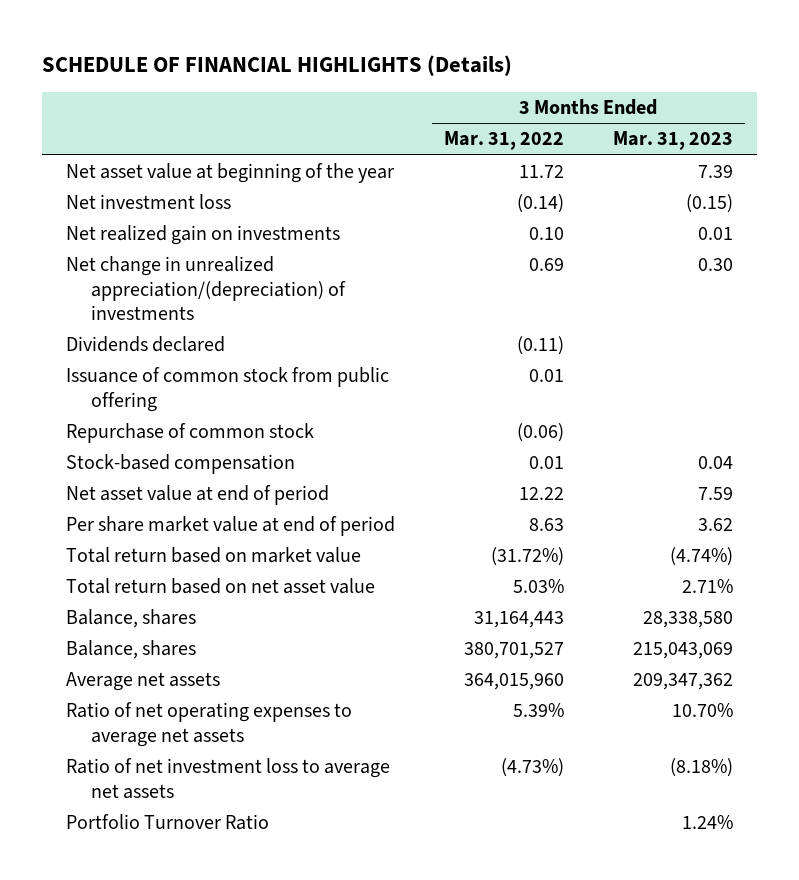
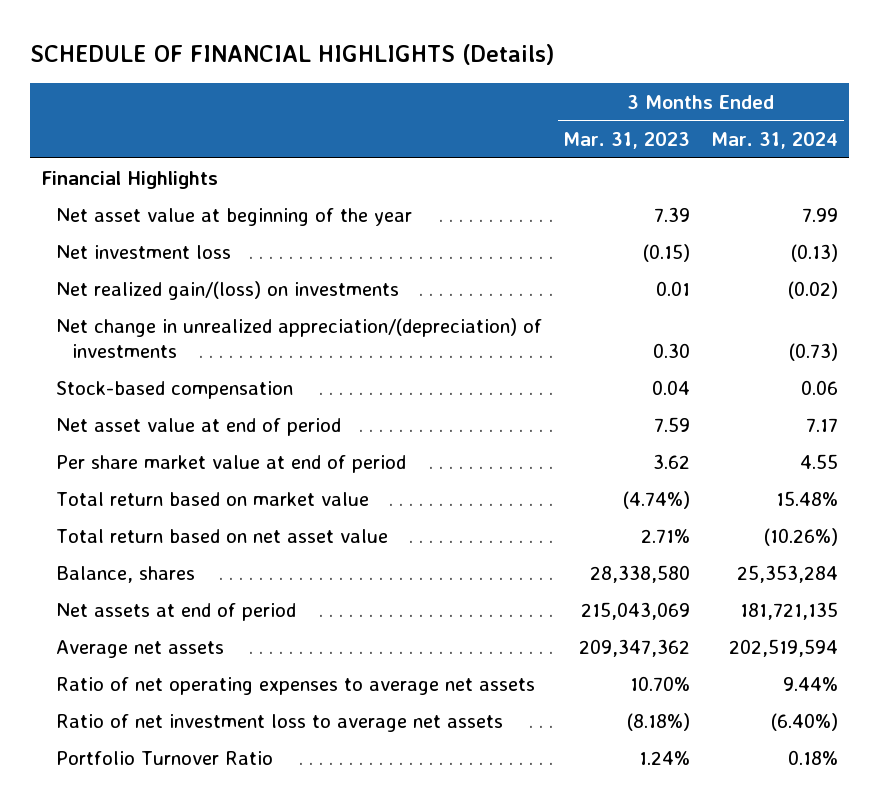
- | 3 Months Ended Mar. 31, 2022 | 3 Months Ended Mar. 31, 2023
+ | 3 Months Ended Mar. 31, 2023 | 3 Months Ended Mar. 31, 2024
+ Financial Highlights
- Net realized gain on investments | 0.10 | 0.01
+ Net realized gain/(loss) on investments | 0.01 | (0.02)
- Dividends declared | (0.11) |
- Issuance of common stock from public offering | 0.01 |
- Repurchase of common stock | (0.06) |
- Balance, shares | 380,701,527 | 215,043,069
+ Net assets at end of period | 215,043,069 | 181,721,135

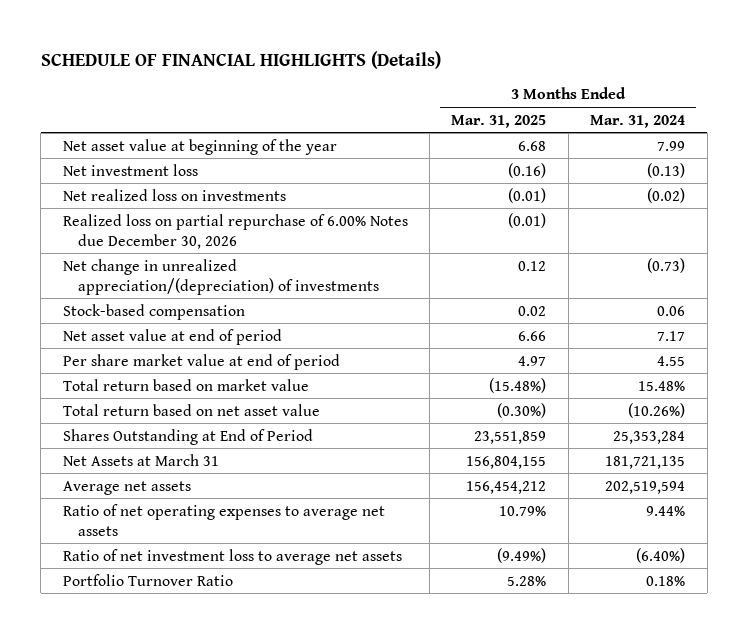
- | 3 Months Ended Mar. 31, 2023 | 3 Months Ended Mar. 31, 2024
+ | 3 Months Ended Mar. 31, 2025 | 3 Months Ended Mar. 31, 2024
- Financial Highlights
- Net realized gain/(loss) on investments | 0.01 | (0.02)
+ Net realized loss on investments | (0.01) | (0.02)
+ Realized loss on partial repurchase of 6.00% Notes due December 30, 2026 | (0.01) |
- Balance, shares | 28,338,580 | 25,353,284
- Net assets at end of period | 215,043,069 | 181,721,135
+ Shares Outstanding at End of Period | 23,551,859 | 25,353,284
+ Net Assets at March 31 | 156,804,155 | 181,721,135

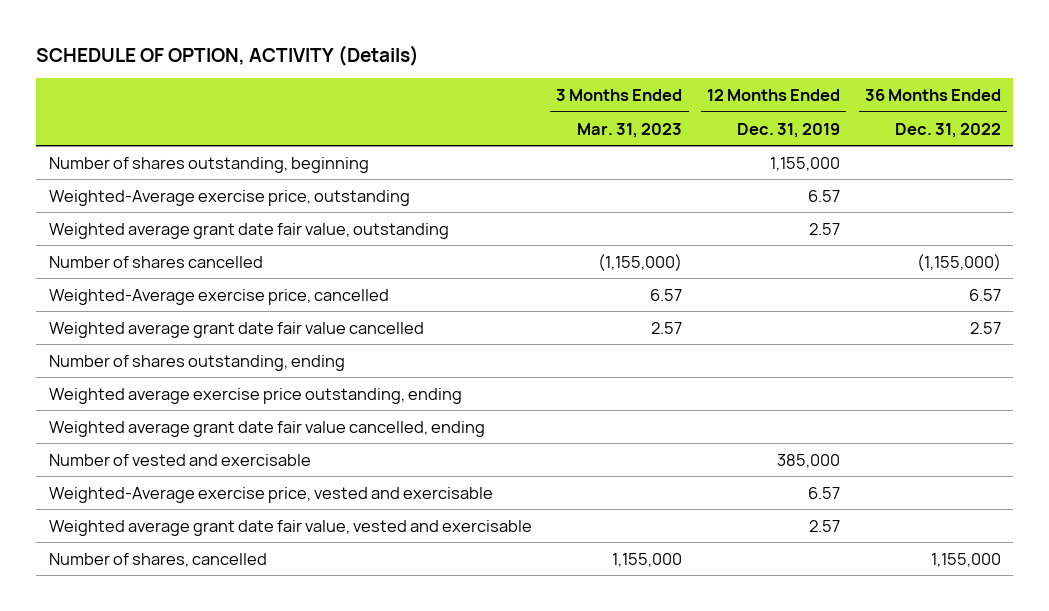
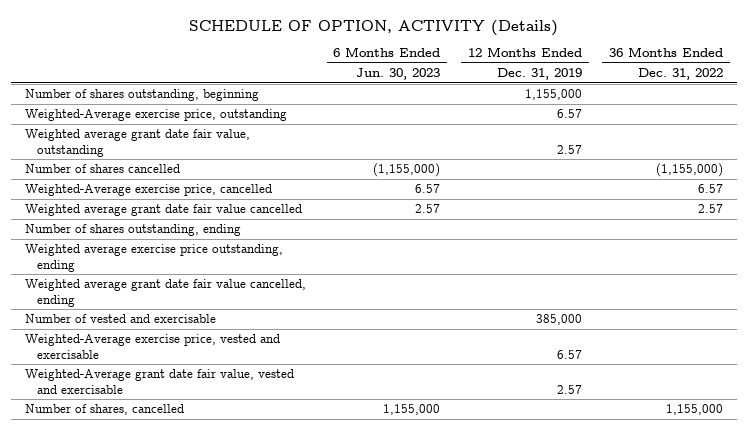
- | 3 Months Ended Mar. 31, 2023 | 12 Months Ended Dec. 31, 2019 | 36 Months Ended Dec. 31, 2022
+ | 6 Months Ended Jun. 30, 2023 | 12 Months Ended Dec. 31, 2019 | 36 Months Ended Dec. 31, 2022
- Weighted average grant date fair value, vested and exercisable | | 2.57 |
+ Weighted-Average grant date fair value, vested and exercisable | | 2.57 |

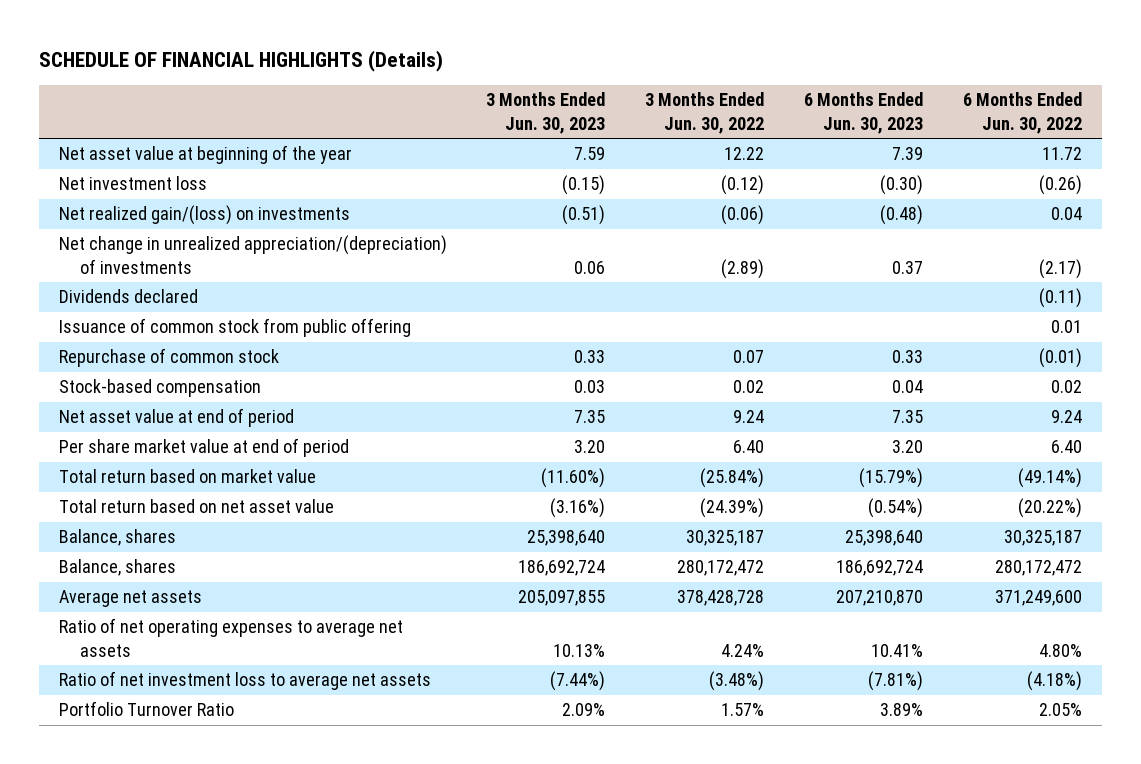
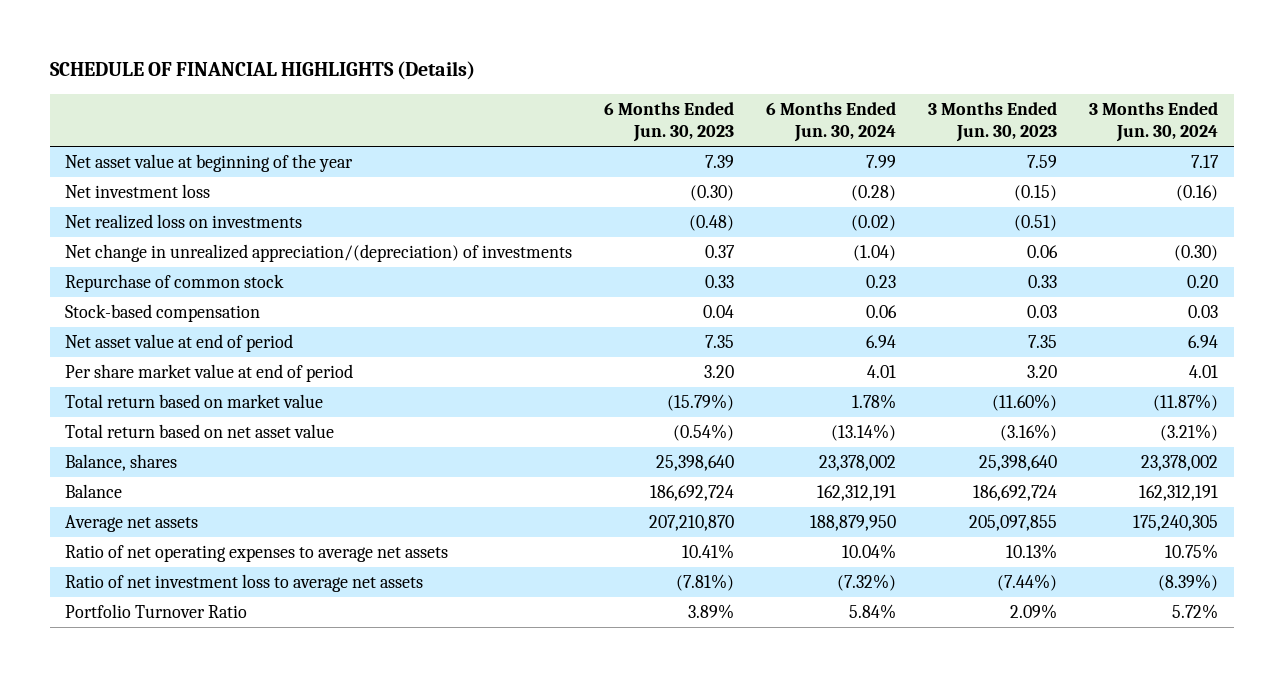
- | 3 Months Ended Jun. 30, 2023 | 3 Months Ended Jun. 30, 2022 | 6 Months Ended Jun. 30, 2023 | 6 Months Ended Jun. 30, 2022
+ | 6 Months Ended Jun. 30, 2023 | 6 Months Ended Jun. 30, 2024 | 3 Months Ended Jun. 30, 2023 | 3 Months Ended Jun. 30, 2024
- Net realized gain/(loss) on investments | (0.51) | (0.06) | (0.48) | 0.04
+ Net realized loss on investments | (0.48) | (0.02) | (0.51) |
- Dividends declared | | | | (0.11)
- Issuance of common stock from public offering | | | | 0.01
- Balance, shares | 186,692,724 | 280,172,472 | 186,692,724 | 280,172,472
+ Balance | 186,692,724 | 162,312,191 | 186,692,724 | 162,312,191

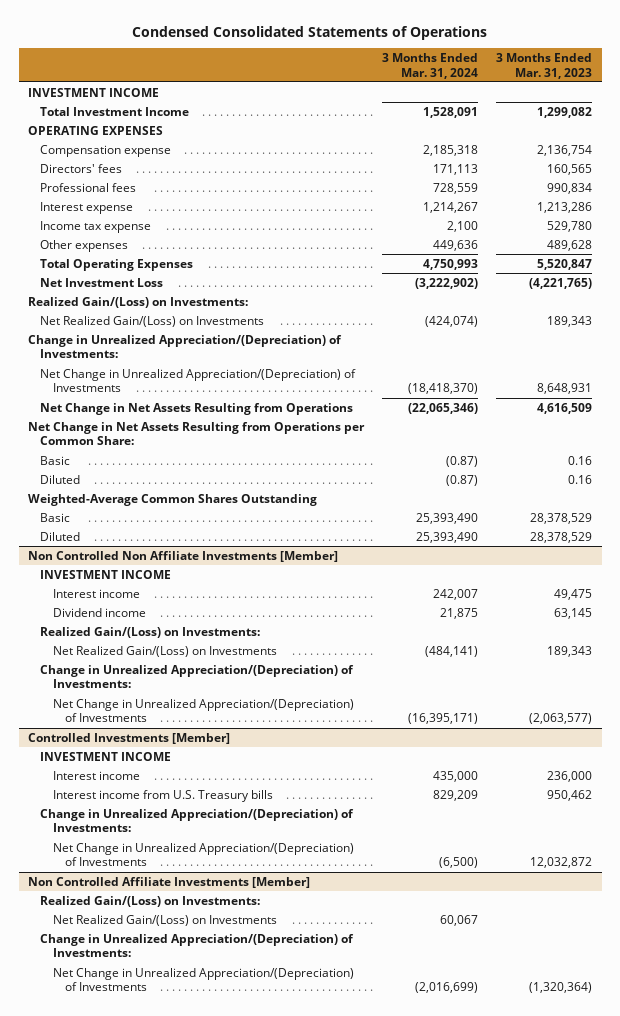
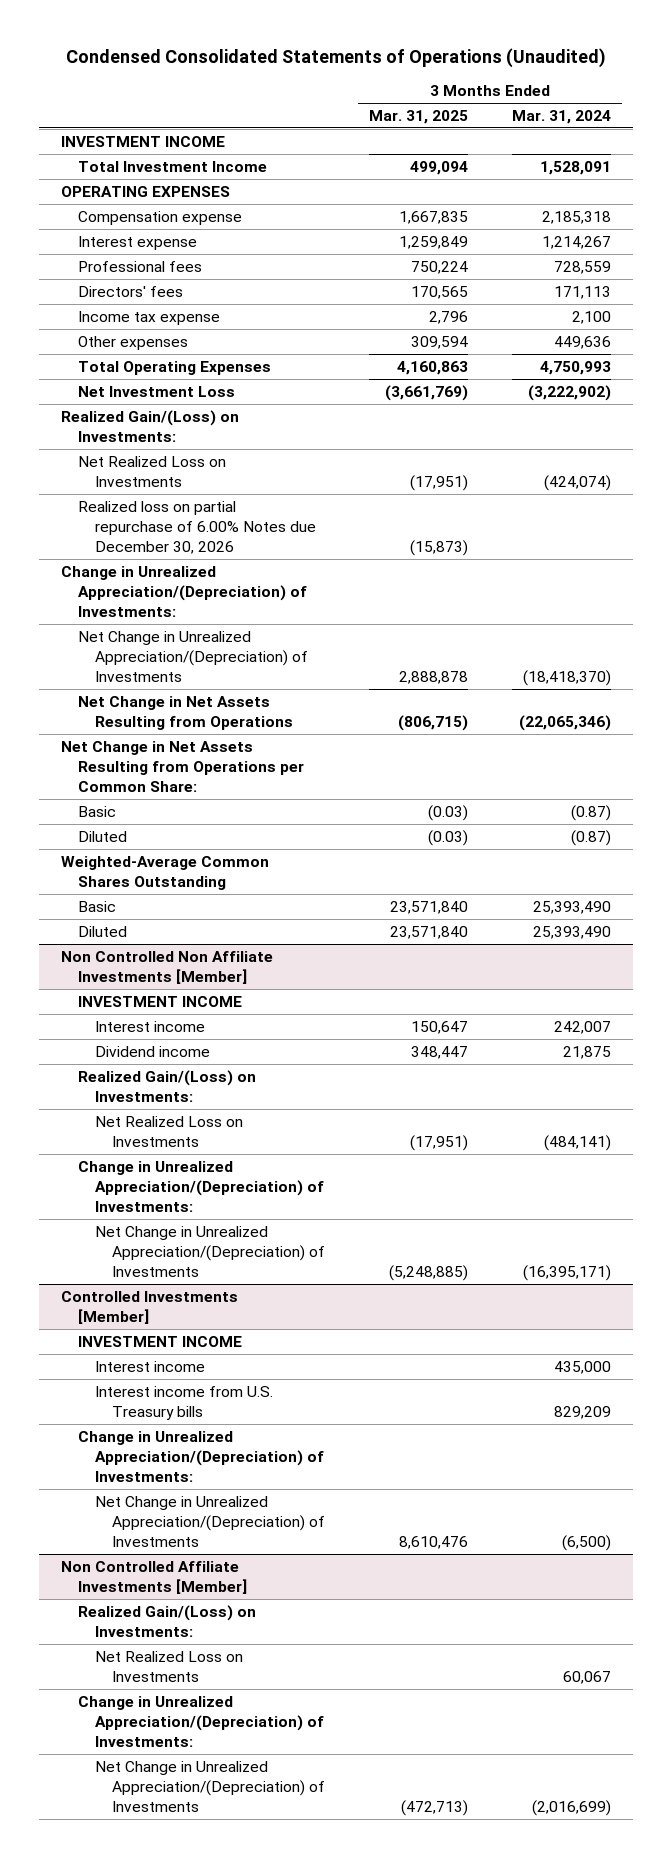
- Condensed Consolidated Statements of Operations
+ Condensed Consolidated Statements of Operations (Unaudited)
- | 3 Months Ended Mar. 31, 2024 | 3 Months Ended Mar. 31, 2023
+ | 3 Months Ended Mar. 31, 2025 | 3 Months Ended Mar. 31, 2024
moved down: Professional fees | 750,224 | 728,559
moved down: Directors' fees | 170,565 | 171,113
- Net Realized Gain/(Loss) on Investments | (424,074) | 189,343
+ Net Realized Loss on Investments | (17,951) | (424,074)
+ Realized loss on partial repurchase of 6.00% Notes due December 30, 2026 | (15,873) |
@ Non Controlled Non Affiliate Investments [Member]
- Net Realized Gain/(Loss) on Investments | (484,141) | 189,343
+ Net Realized Loss on Investments | (17,951) | (484,141)
@ Non Controlled Affiliate Investments [Member]
- Net Realized Gain/(Loss) on Investments | 60,067 |
+ Net Realized Loss on Investments | | 60,067

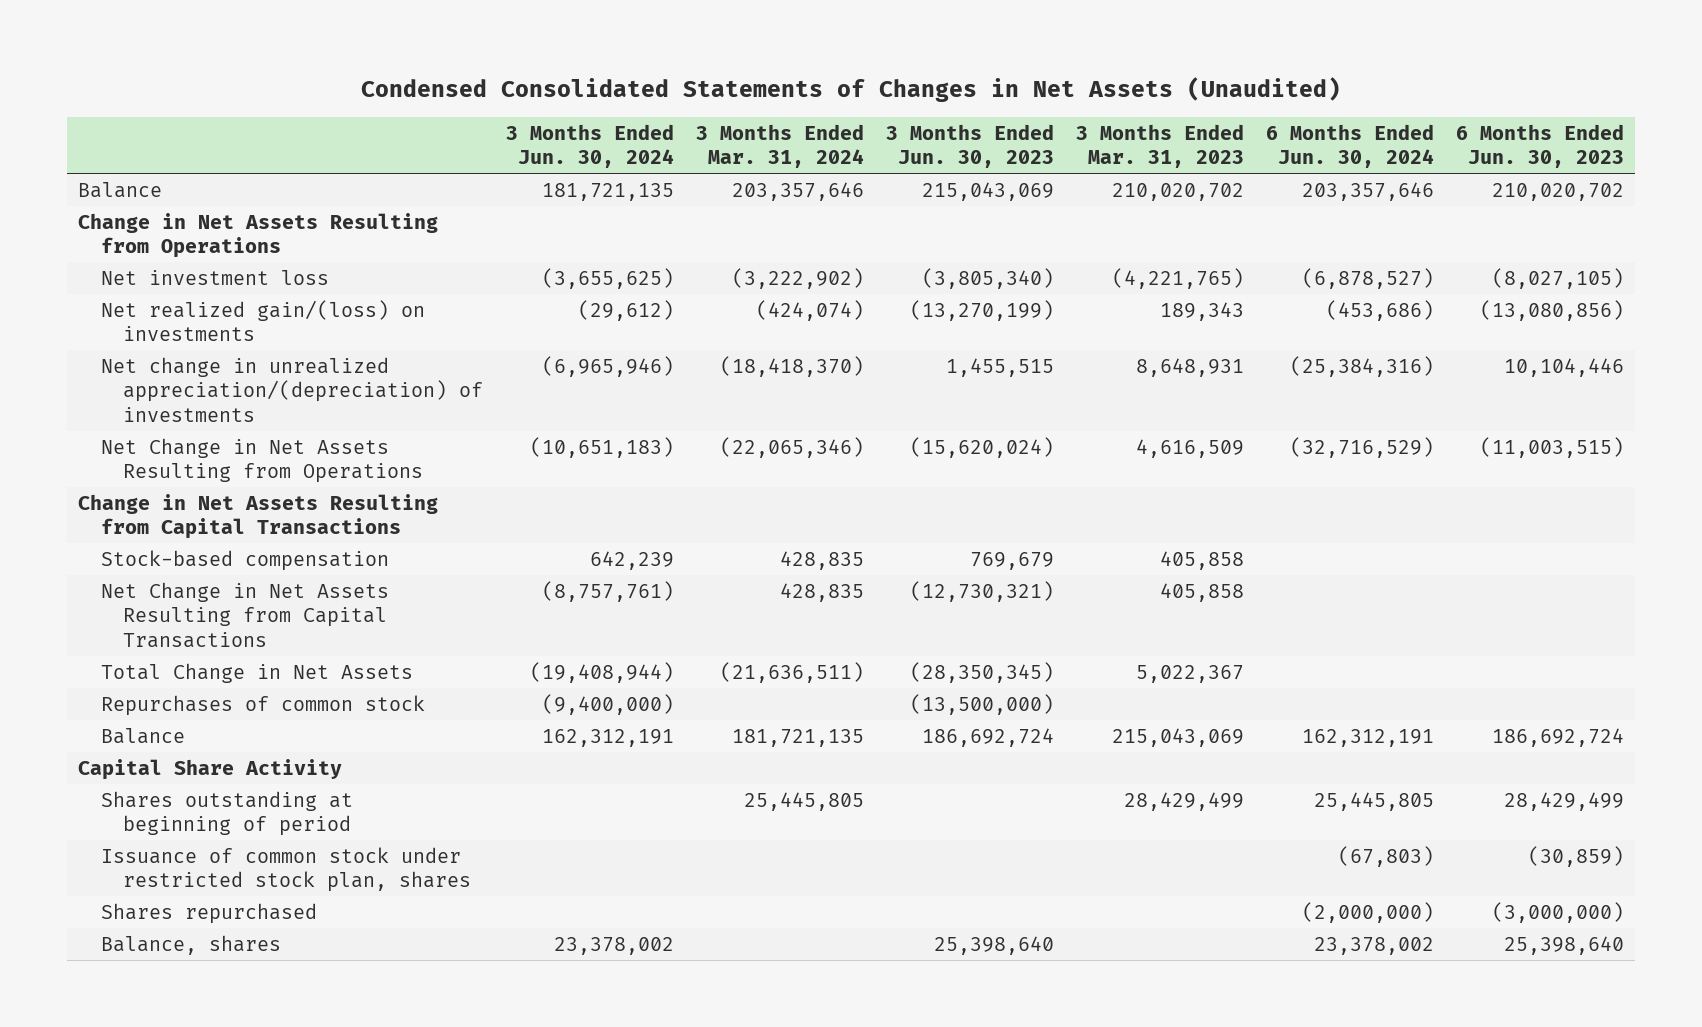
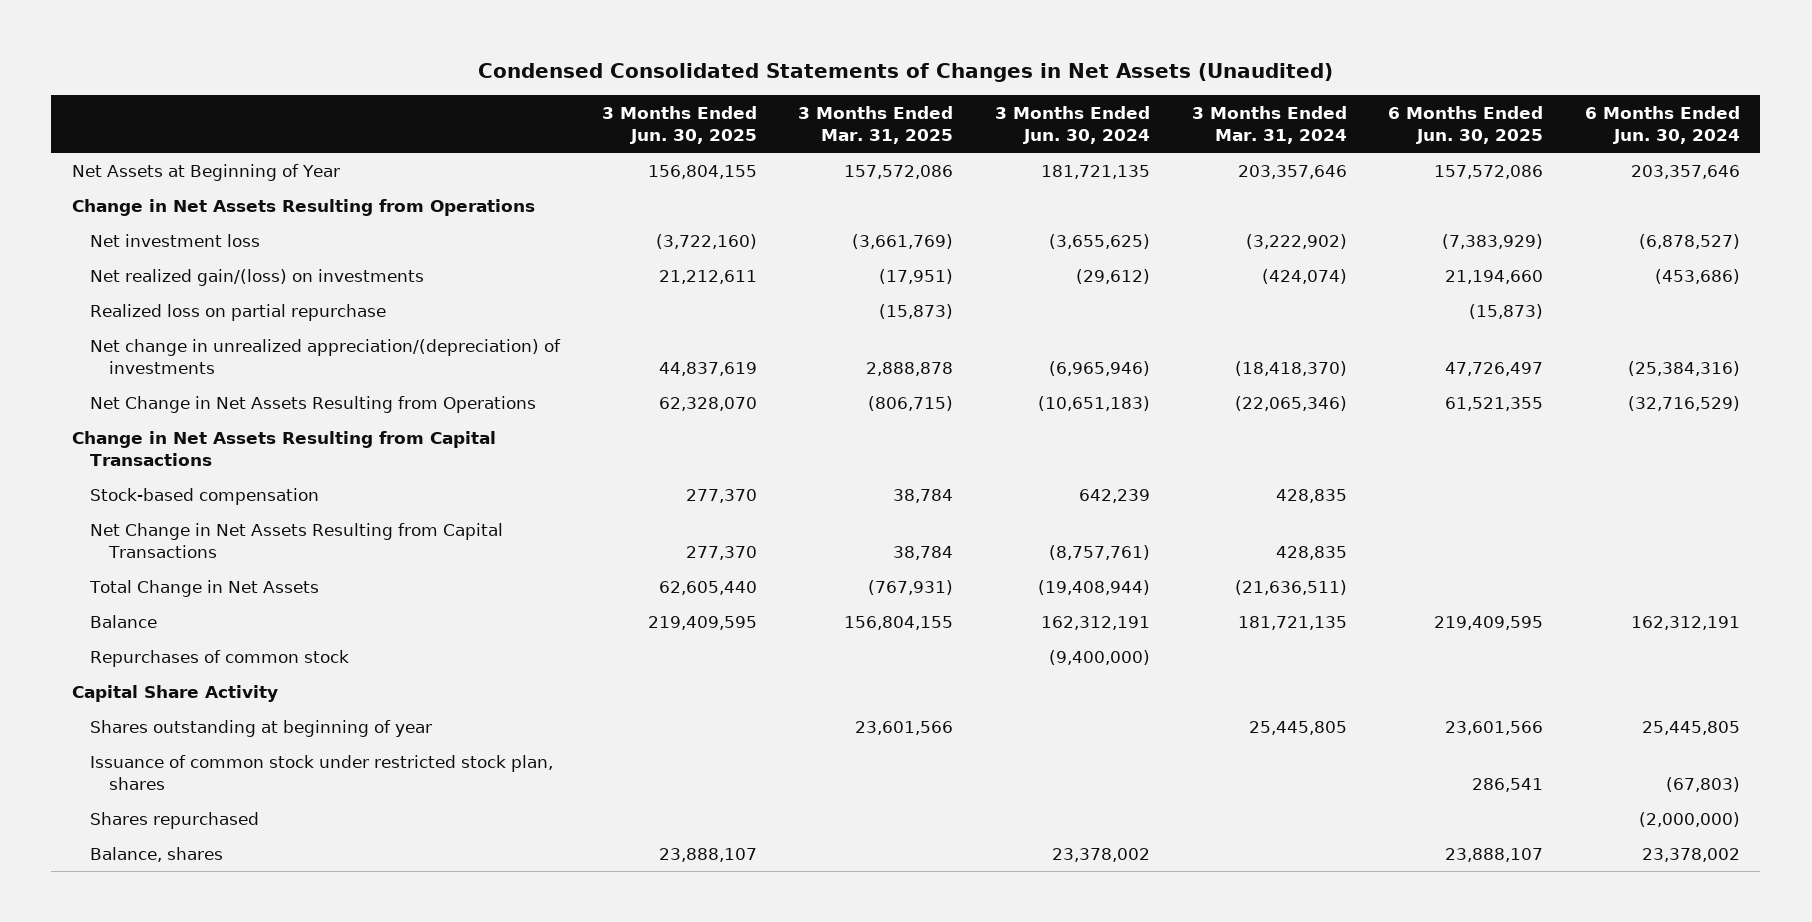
- | 3 Months Ended Jun. 30, 2024 | 3 Months Ended Mar. 31, 2024 | 3 Months Ended Jun. 30, 2023 | 3 Months Ended Mar. 31, 2023 | 6 Months Ended Jun. 30, 2024 | 6 Months Ended Jun. 30, 2023
+ | 3 Months Ended Jun. 30, 2025 | 3 Months Ended Mar. 31, 2025 | 3 Months Ended Jun. 30, 2024 | 3 Months Ended Mar. 31, 2024 | 6 Months Ended Jun. 30, 2025 | 6 Months Ended Jun. 30, 2024
- Balance | 181,721,135 | 203,357,646 | 215,043,069 | 210,020,702 | 203,357,646 | 210,020,702
+ Net Assets at Beginning of Year | 156,804,155 | 157,572,086 | 181,721,135 | 203,357,646 | 157,572,086 | 203,357,646
+ Realized loss on partial repurchase | | (15,873) | | | (15,873) |
moved down: Repurchases of common stock | | | (9,400,000) | | |
- Shares outstanding at beginning of period | | 25,445,805 | | 28,429,499 | 25,445,805 | 28,429,499
+ Shares outstanding at beginning of year | | 23,601,566 | | 25,445,805 | 23,601,566 | 25,445,805

